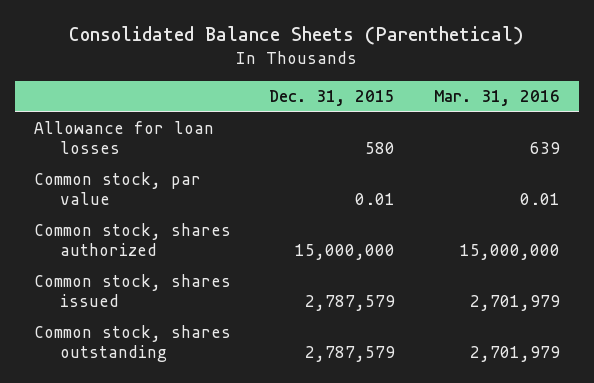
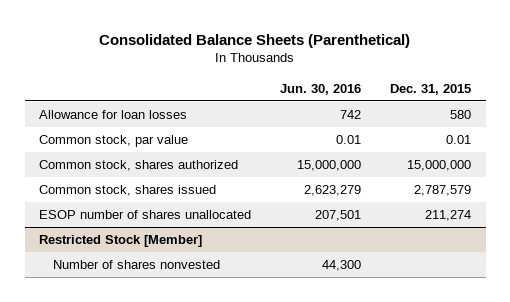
- | Dec. 31, 2015 | Mar. 31, 2016
+ | Jun. 30, 2016 | Dec. 31, 2015
- Common stock, shares outstanding | 2,787,579 | 2,701,979
+ ESOP number of shares unallocated | 207,501 | 211,274
+ Restricted Stock [Member]
+ Number of shares nonvested | 44,300 |

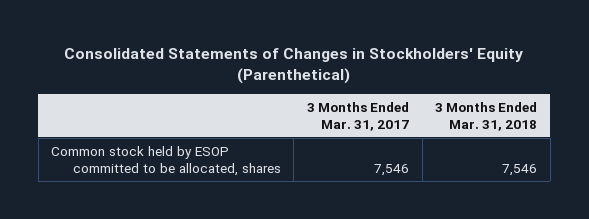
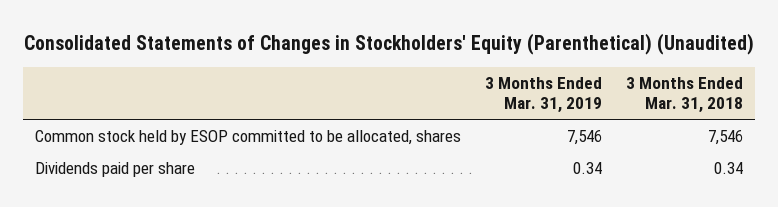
- Consolidated Statements of Changes in Stockholders' Equity (Parenthetical)
+ Consolidated Statements of Changes in Stockholders' Equity (Parenthetical) (Unaudited)
- | 3 Months Ended Mar. 31, 2017 | 3 Months Ended Mar. 31, 2018
+ | 3 Months Ended Mar. 31, 2019 | 3 Months Ended Mar. 31, 2018
+ Dividends paid per share | 0.34 | 0.34

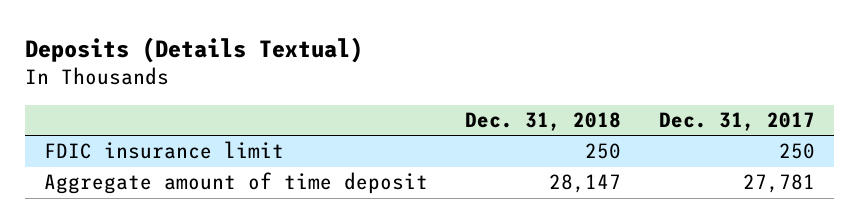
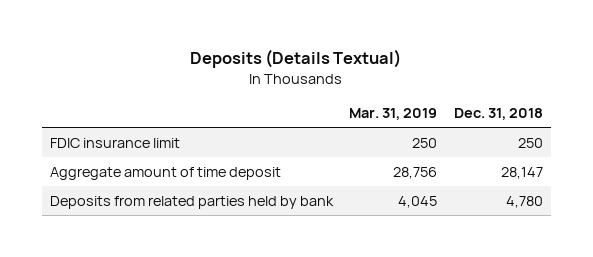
- | Dec. 31, 2018 | Dec. 31, 2017
+ | Mar. 31, 2019 | Dec. 31, 2018
+ Deposits from related parties held by bank | 4,045 | 4,780

